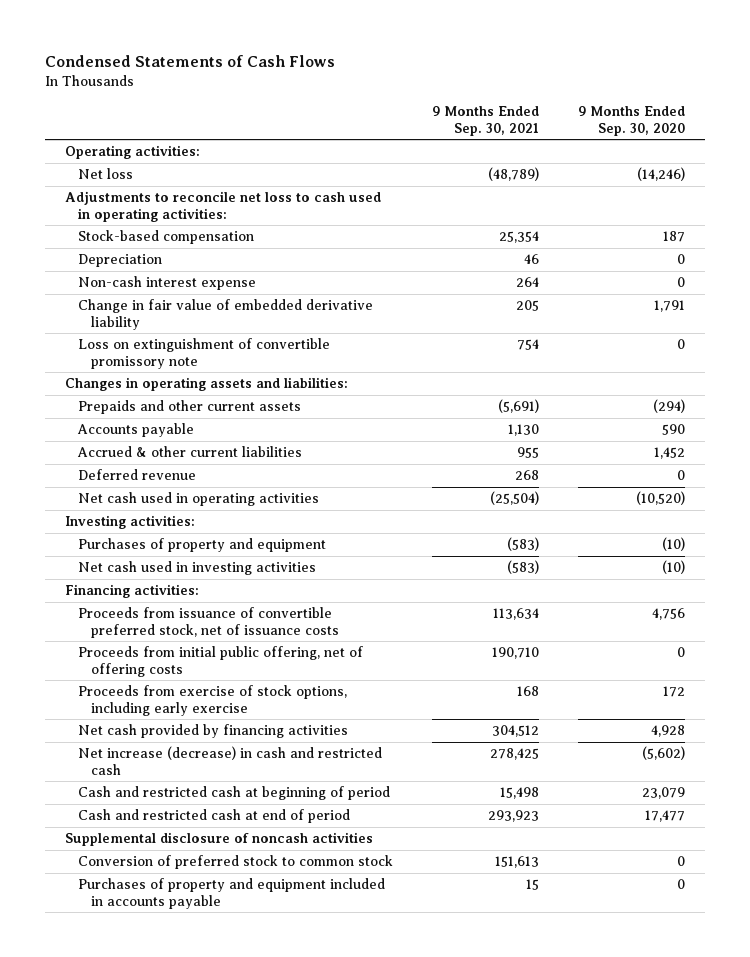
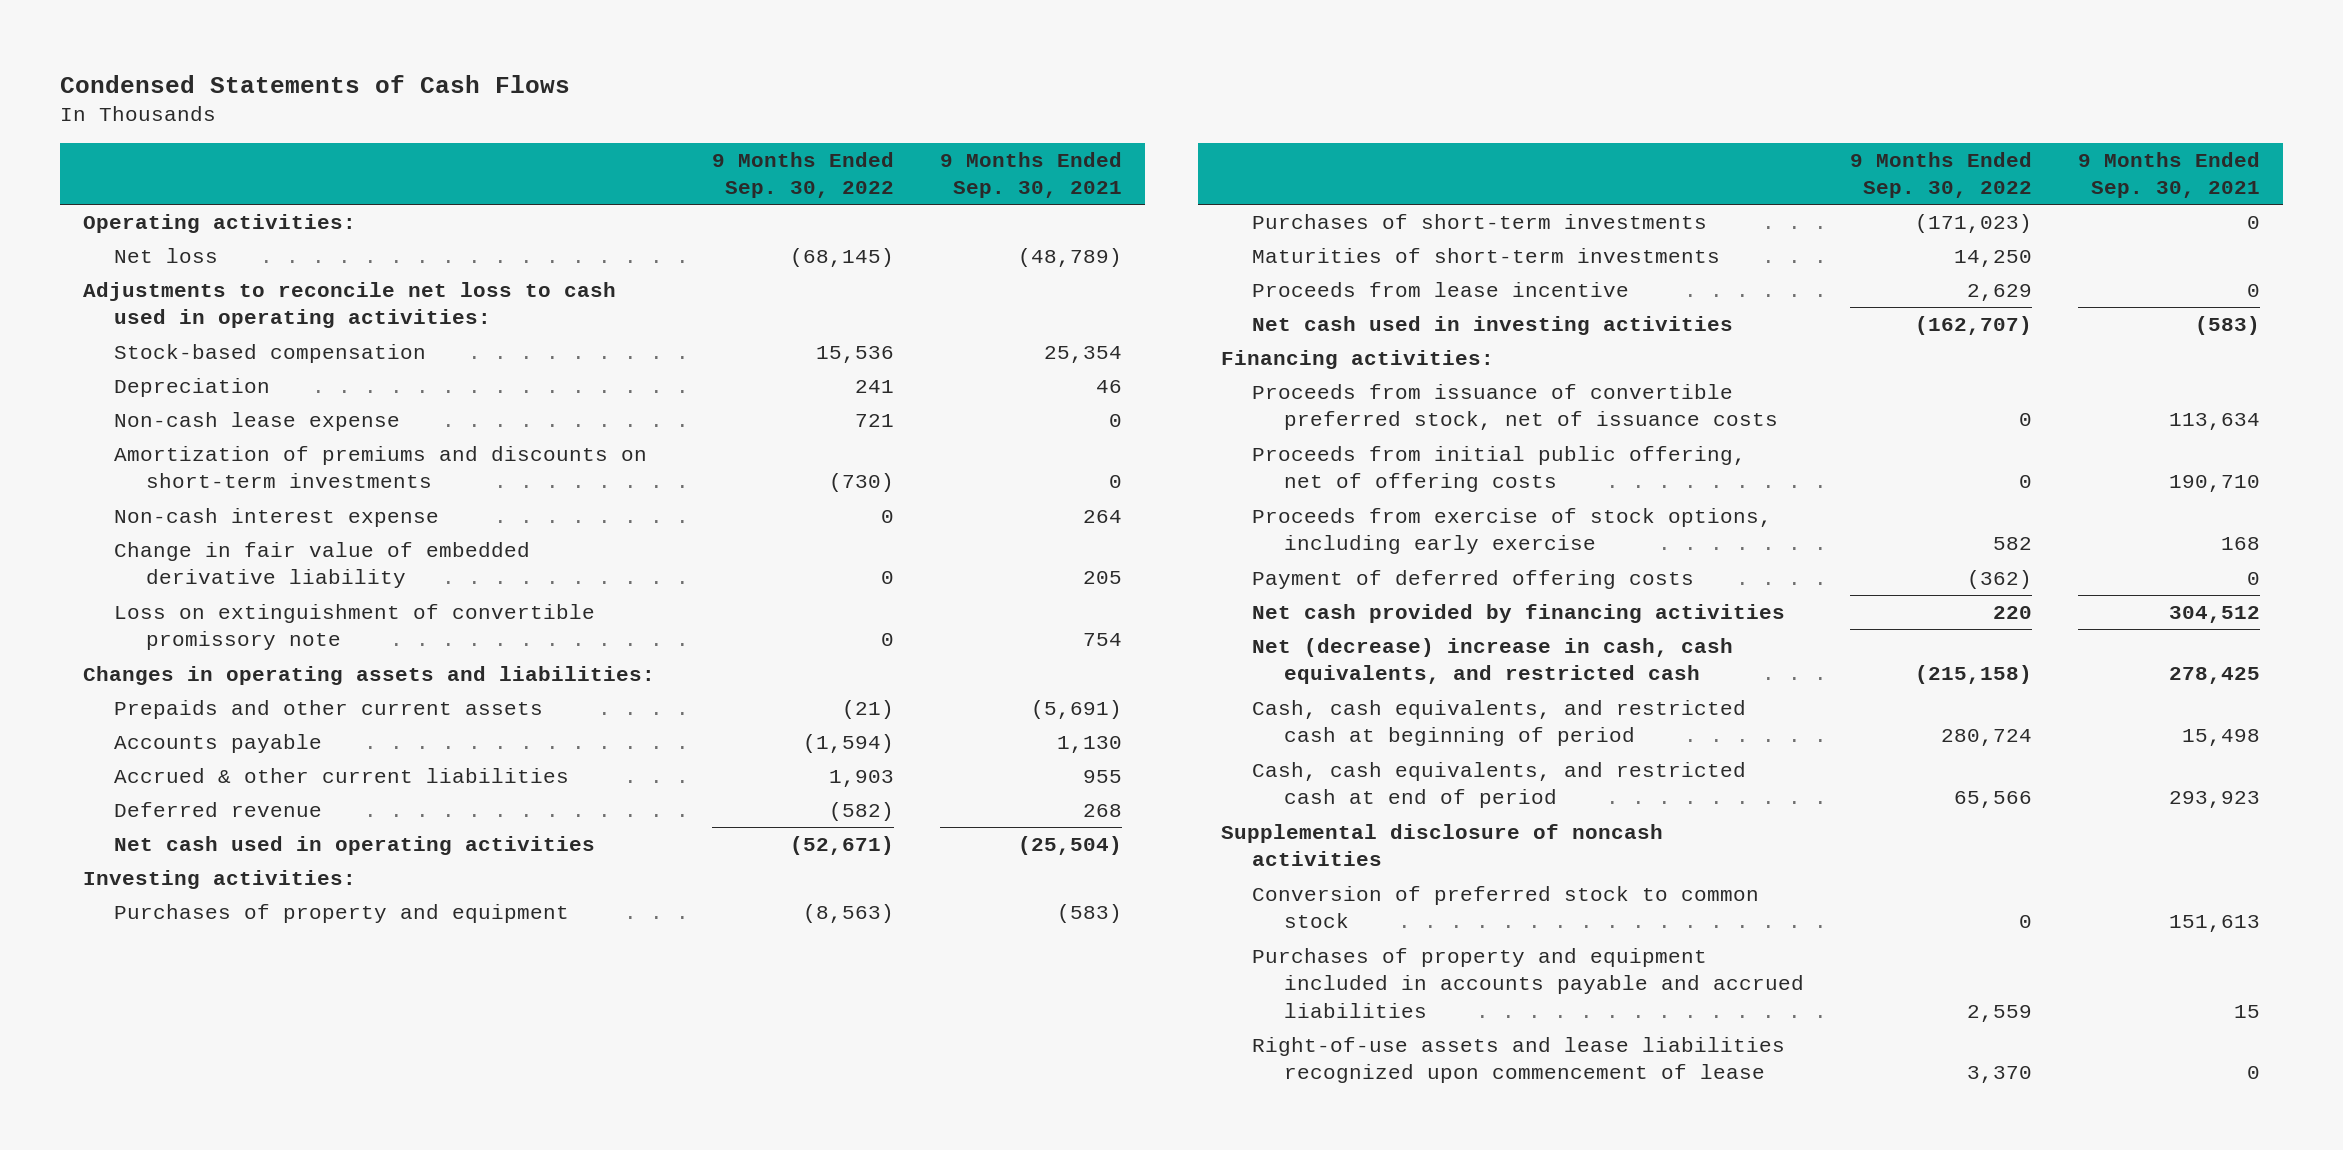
- | 9 Months Ended Sep. 30, 2021 | 9 Months Ended Sep. 30, 2020
+ | 9 Months Ended Sep. 30, 2022 | 9 Months Ended Sep. 30, 2021
+ Non-cash lease expense | 721 | 0
+ Amortization of premiums and discounts on short-term investments | (730) | 0
+ Purchases of short-term investments | (171,023) | 0
+ Maturities of short-term investments | 14,250 |
+ Proceeds from lease incentive | 2,629 | 0
+ Payment of deferred offering costs | (362) | 0
- Net increase (decrease) in cash and restricted cash | 278,425 | (5,602)
- Cash and restricted cash at beginning of period | 15,498 | 23,079
- Cash and restricted cash at end of period | 293,923 | 17,477
+ Net (decrease) increase in cash, cash equivalents, and restricted cash | (215,158) | 278,425
+ Cash, cash equivalents, and restricted cash at beginning of period | 280,724 | 15,498
+ Cash, cash equivalents, and restricted cash at end of period | 65,566 | 293,923
- Purchases of property and equipment included in accounts payable | 15 | 0
+ Purchases of property and equipment included in accounts payable and accrued liabilities | 2,559 | 15
+ Right-of-use assets and lease liabilities recognized upon commencement of lease | 3,370 | 0

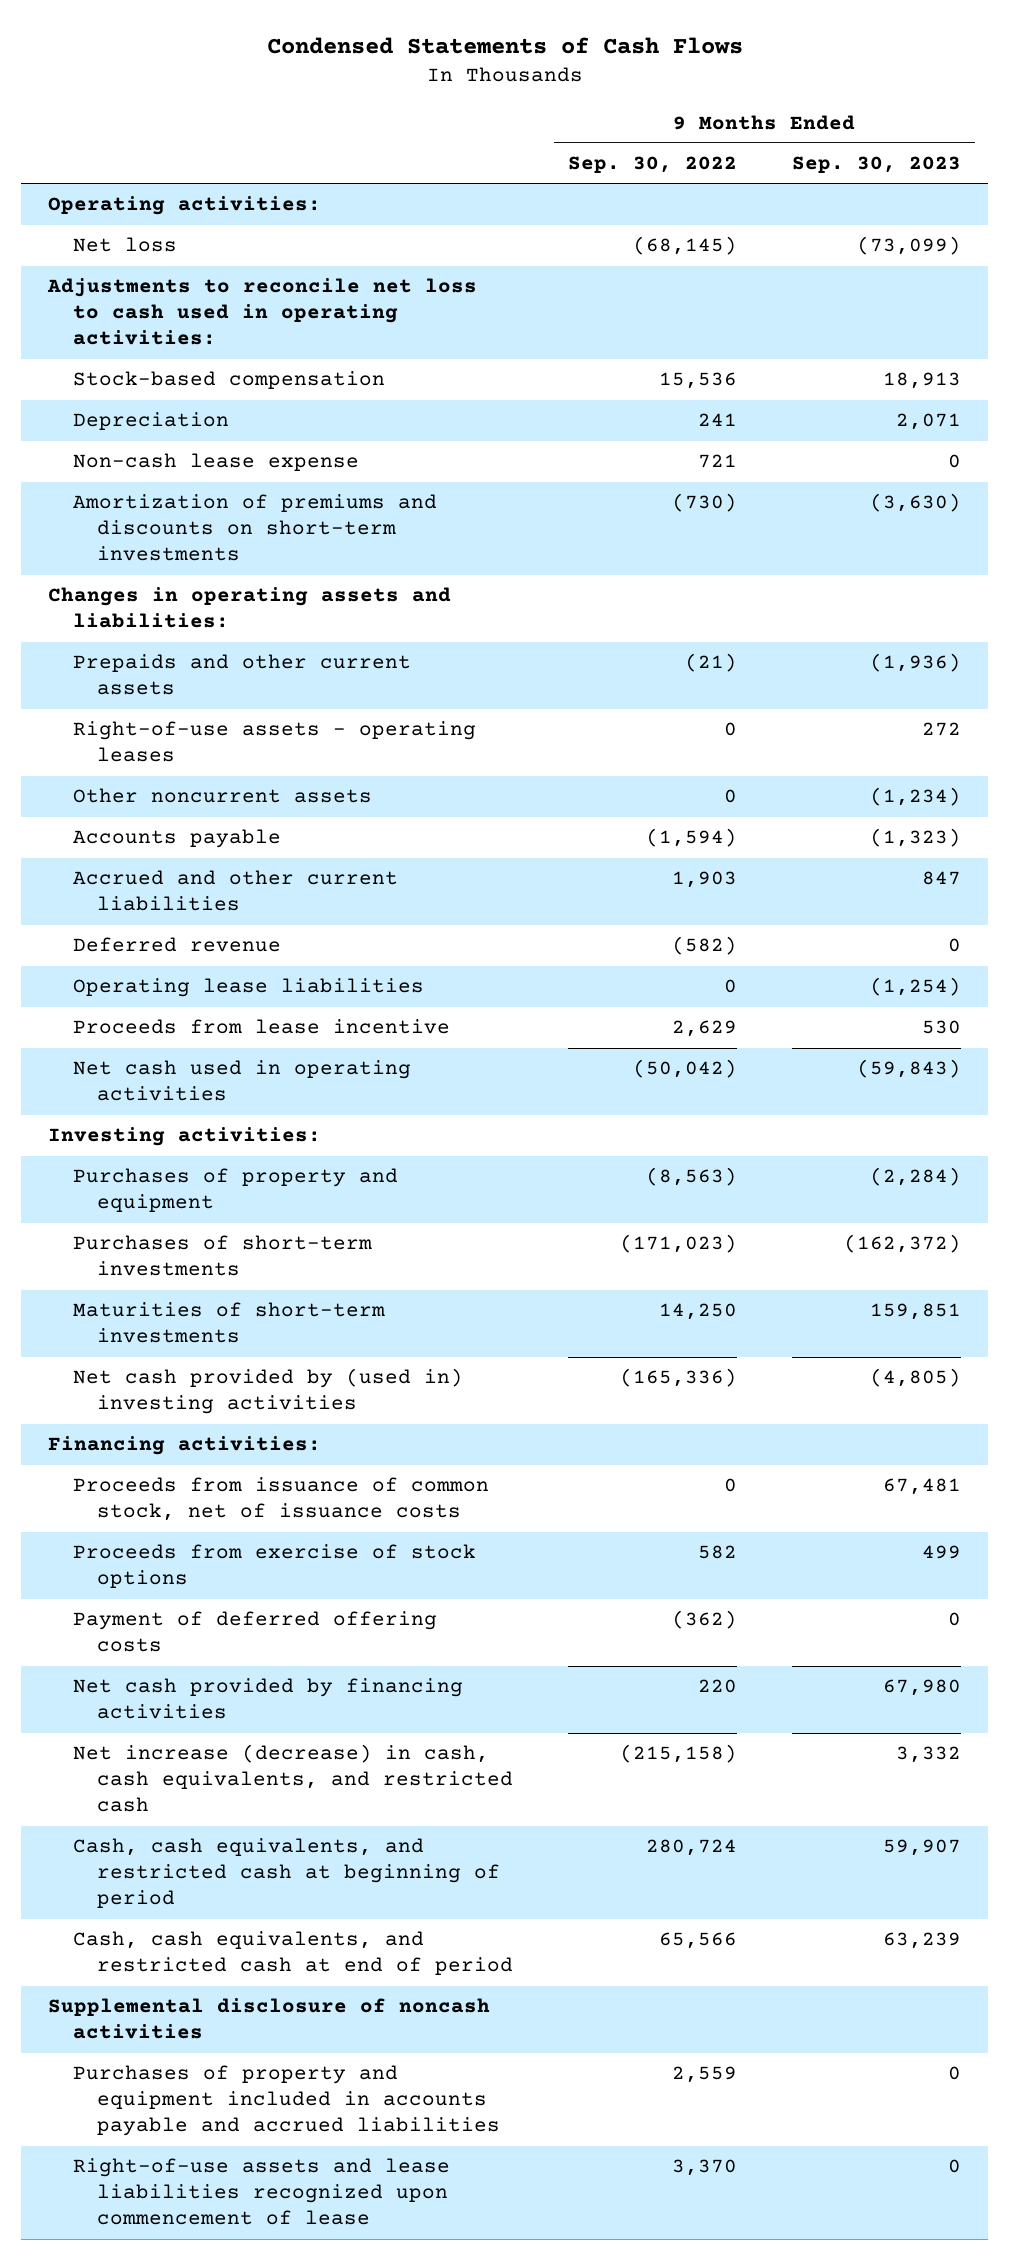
- | 9 Months Ended Sep. 30, 2022 | 9 Months Ended Sep. 30, 2021
+ | 9 Months Ended Sep. 30, 2022 | 9 Months Ended Sep. 30, 2023
- Non-cash interest expense | 0 | 264
- Change in fair value of embedded derivative liability | 0 | 205
- Loss on extinguishment of convertible promissory note | 0 | 754
+ Right-of-use assets - operating leases | 0 | 272
+ Other noncurrent assets | 0 | (1,234)
- Accrued & other current liabilities | 1,903 | 955
+ Accrued and other current liabilities | 1,903 | 847
- Net cash used in operating activities | (52,671) | (25,504)
+ Operating lease liabilities | 0 | (1,254)
moved up: Proceeds from lease incentive | 2,629 | 530
+ Net cash used in operating activities | (50,042) | (59,843)
- Net cash used in investing activities | (162,707) | (583)
+ Net cash provided by (used in) investing activities | (165,336) | (4,805)
- Proceeds from issuance of convertible preferred stock, net of issuance costs | 0 | 113,634
- Proceeds from initial public offering, net of offering costs | 0 | 190,710
- Proceeds from exercise of stock options, including early exercise | 582 | 168
+ Proceeds from issuance of common stock, net of issuance costs | 0 | 67,481
+ Proceeds from exercise of stock options | 582 | 499
- Net (decrease) increase in cash, cash equivalents, and restricted cash | (215,158) | 278,425
+ Net increase (decrease) in cash, cash equivalents, and restricted cash | (215,158) | 3,332
- Conversion of preferred stock to common stock | 0 | 151,613

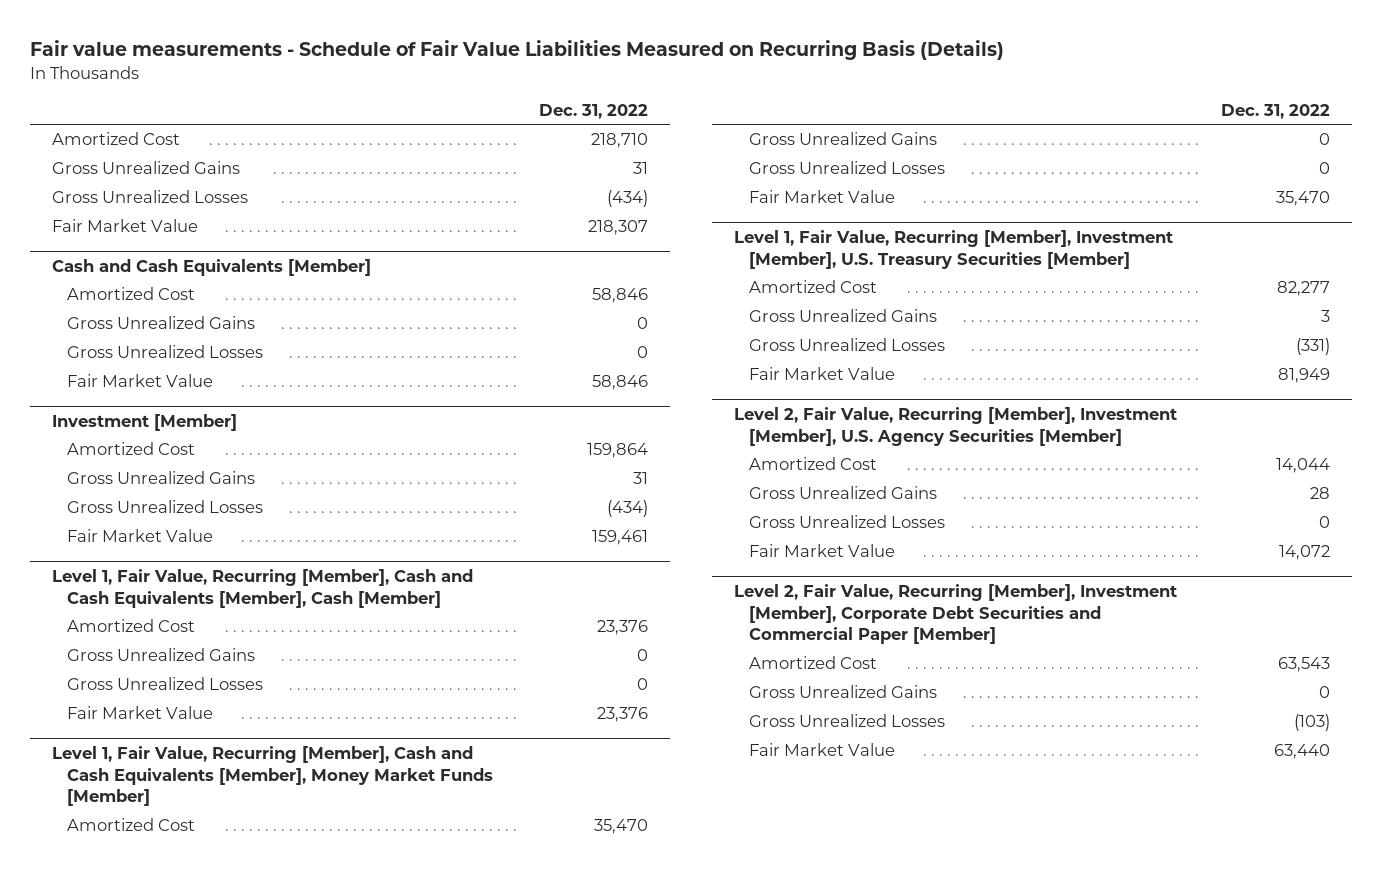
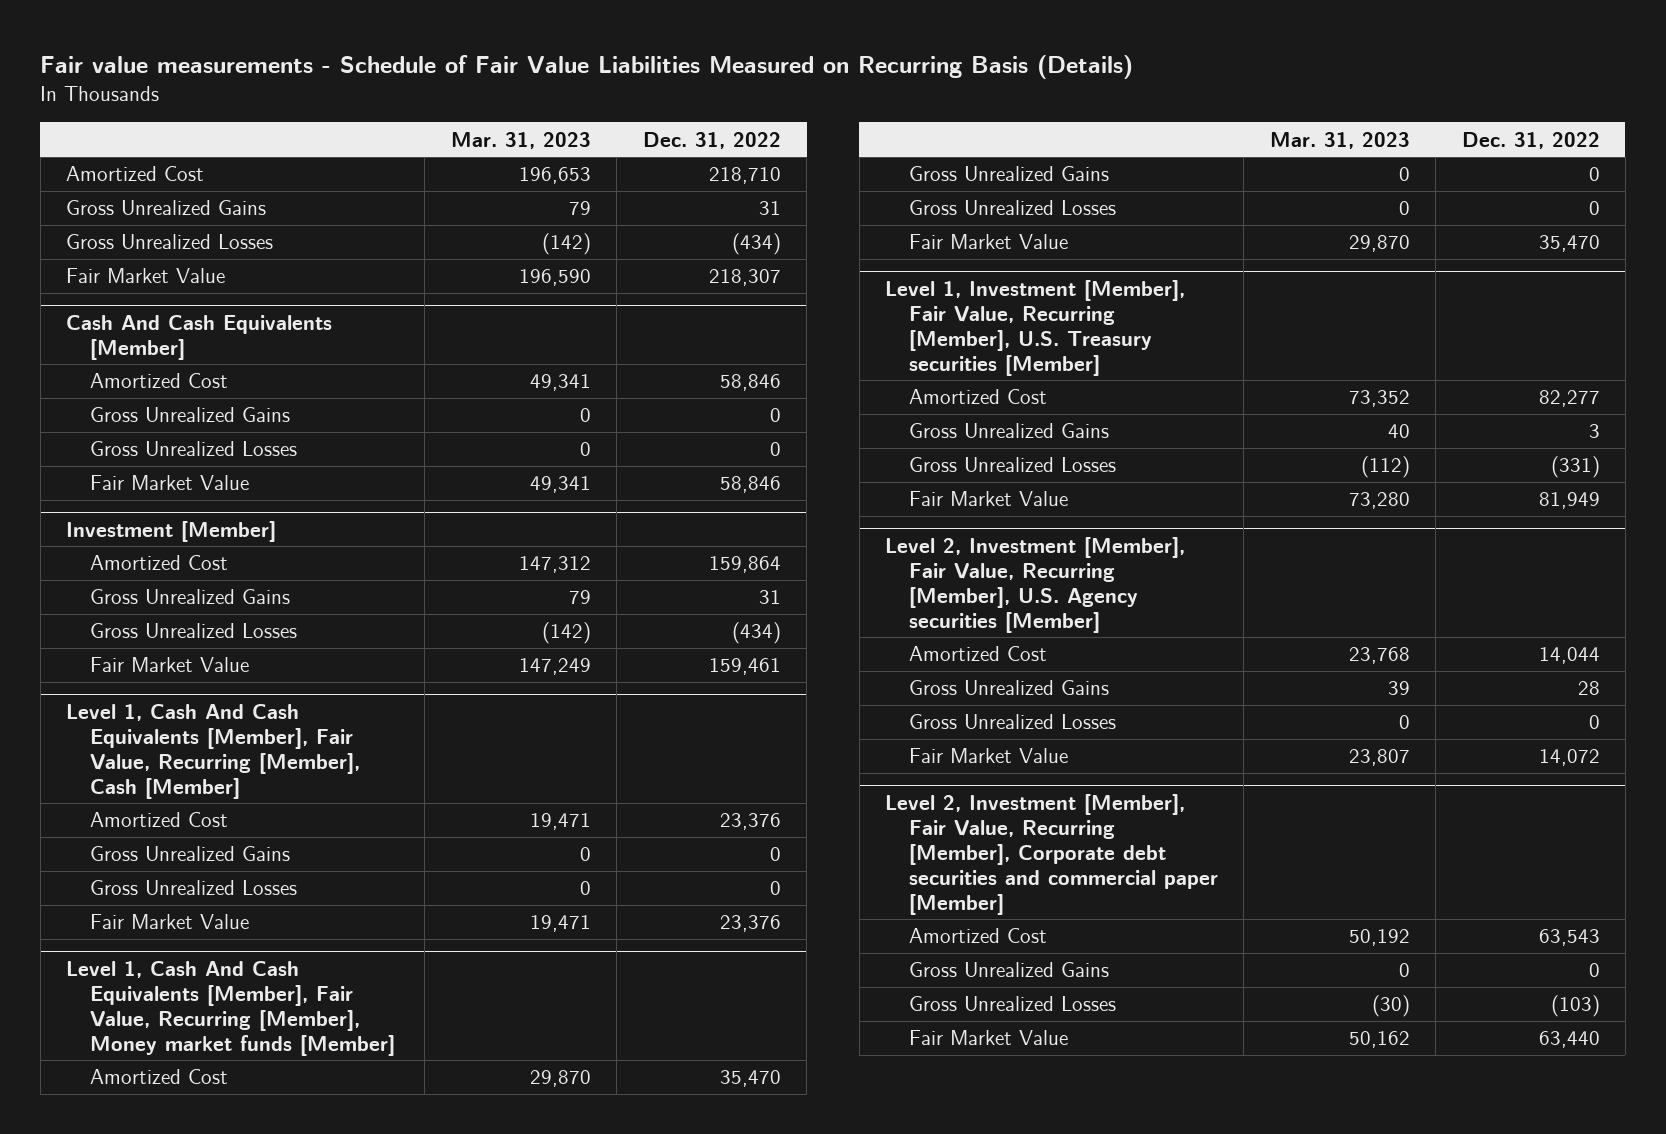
- | Dec. 31, 2022
+ | Mar. 31, 2023 | Dec. 31, 2022
- Cash and Cash Equivalents [Member]
+ Cash And Cash Equivalents [Member]
- Level 1, Fair Value, Recurring [Member], Cash and Cash Equivalents [Member], Cash [Member]
+ Level 1, Cash And Cash Equivalents [Member], Fair Value, Recurring [Member], Cash [Member]
- Level 1, Fair Value, Recurring [Member], Cash and Cash Equivalents [Member], Money Market Funds [Member]
+ Level 1, Cash And Cash Equivalents [Member], Fair Value, Recurring [Member], Money market funds [Member]
- Level 1, Fair Value, Recurring [Member], Investment [Member], U.S. Treasury Securities [Member]
+ Level 1, Investment [Member], Fair Value, Recurring [Member], U.S. Treasury securities [Member]
- Level 2, Fair Value, Recurring [Member], Investment [Member], U.S. Agency Securities [Member]
+ Level 2, Investment [Member], Fair Value, Recurring [Member], U.S. Agency securities [Member]
- Level 2, Fair Value, Recurring [Member], Investment [Member], Corporate Debt Securities and Commercial Paper [Member]
+ Level 2, Investment [Member], Fair Value, Recurring [Member], Corporate debt securities and commercial paper [Member]

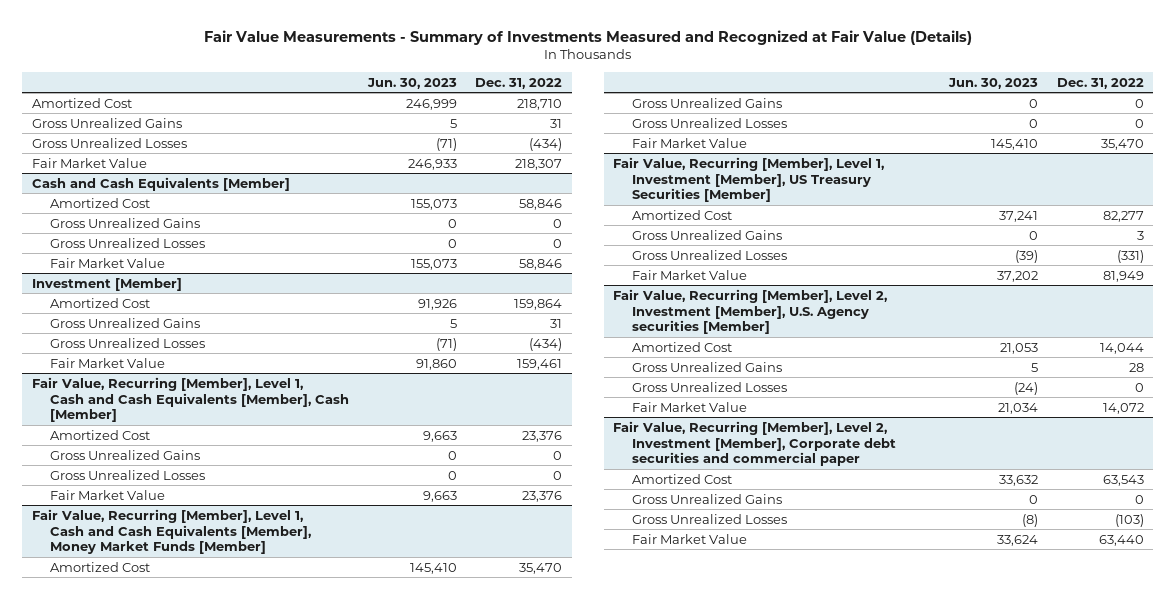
- Fair value measurements - Schedule of Fair Value Liabilities Measured on Recurring Basis (Details)
+ Fair Value Measurements - Summary of Investments Measured and Recognized at Fair Value (Details)
- | Mar. 31, 2023 | Dec. 31, 2022
+ | Jun. 30, 2023 | Dec. 31, 2022
- Cash And Cash Equivalents [Member]
+ Cash and Cash Equivalents [Member]
- Level 1, Cash And Cash Equivalents [Member], Fair Value, Recurring [Member], Cash [Member]
+ Fair Value, Recurring [Member], Level 1, Cash and Cash Equivalents [Member], Cash [Member]
- Level 1, Cash And Cash Equivalents [Member], Fair Value, Recurring [Member], Money market funds [Member]
+ Fair Value, Recurring [Member], Level 1, Cash and Cash Equivalents [Member], Money Market Funds [Member]
- Level 1, Investment [Member], Fair Value, Recurring [Member], U.S. Treasury securities [Member]
+ Fair Value, Recurring [Member], Level 1, Investment [Member], US Treasury Securities [Member]
- Level 2, Investment [Member], Fair Value, Recurring [Member], U.S. Agency securities [Member]
+ Fair Value, Recurring [Member], Level 2, Investment [Member], U.S. Agency securities [Member]
- Level 2, Investment [Member], Fair Value, Recurring [Member], Corporate debt securities and commercial paper [Member]
+ Fair Value, Recurring [Member], Level 2, Investment [Member], Corporate debt securities and commercial paper

